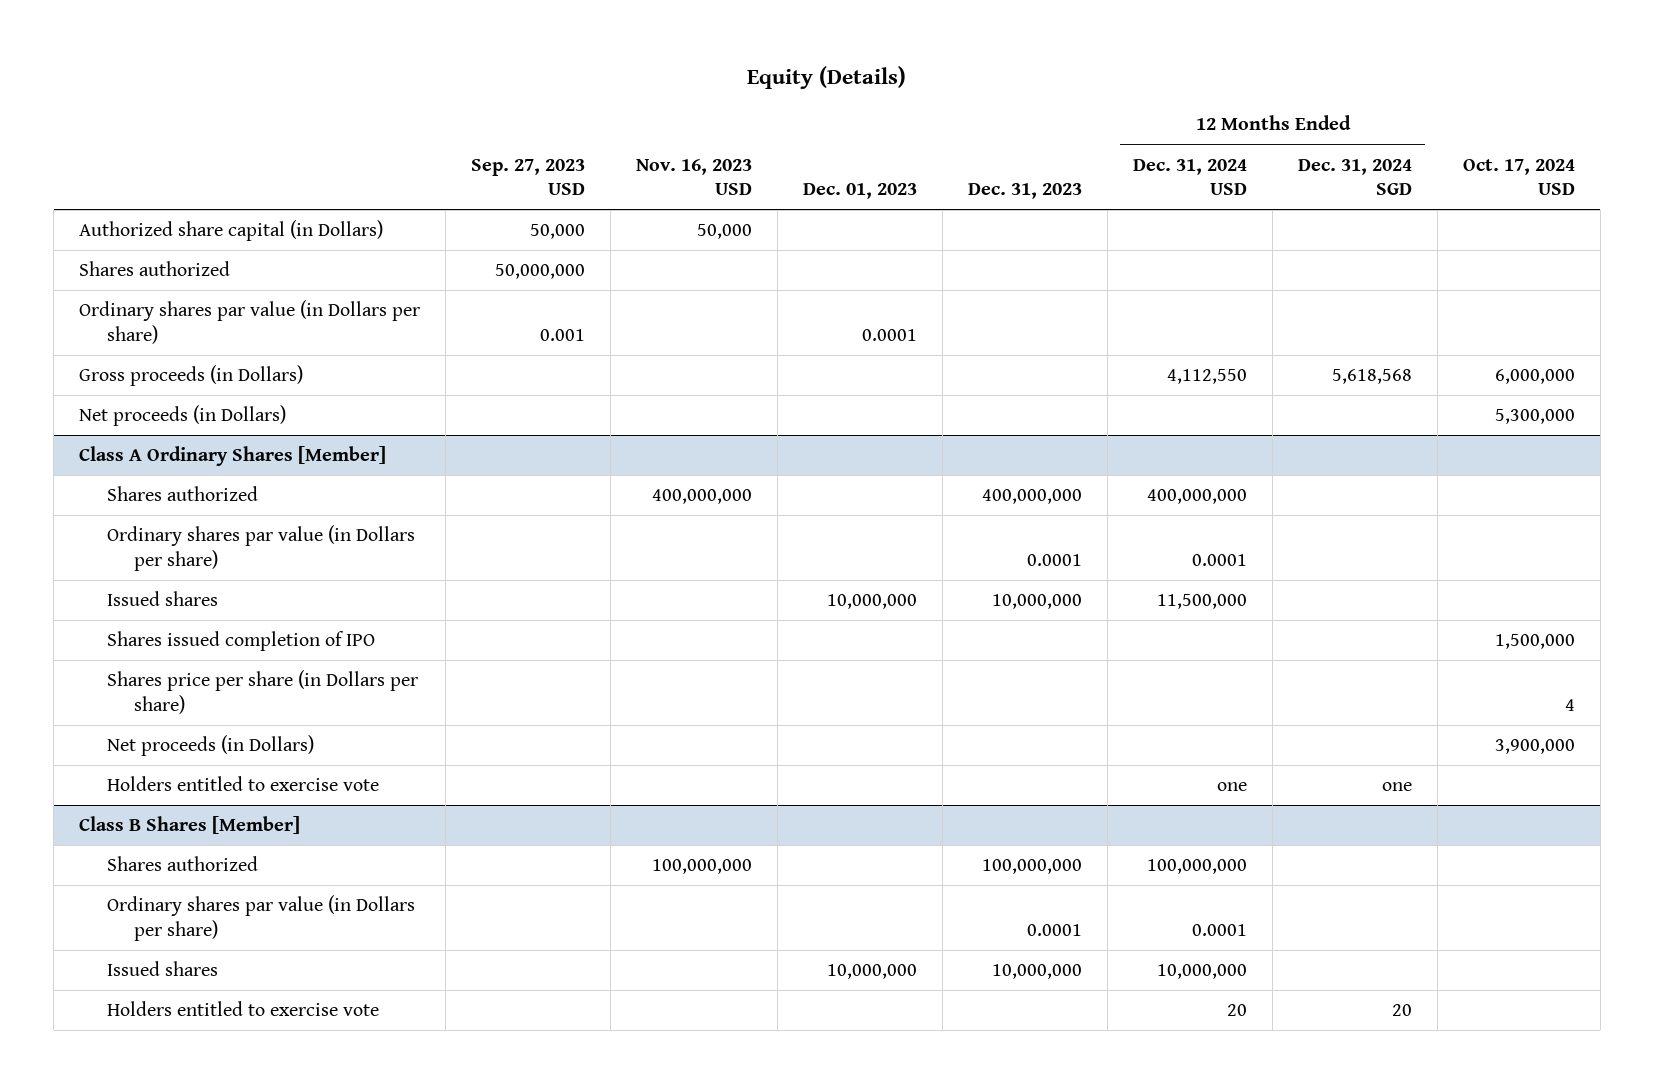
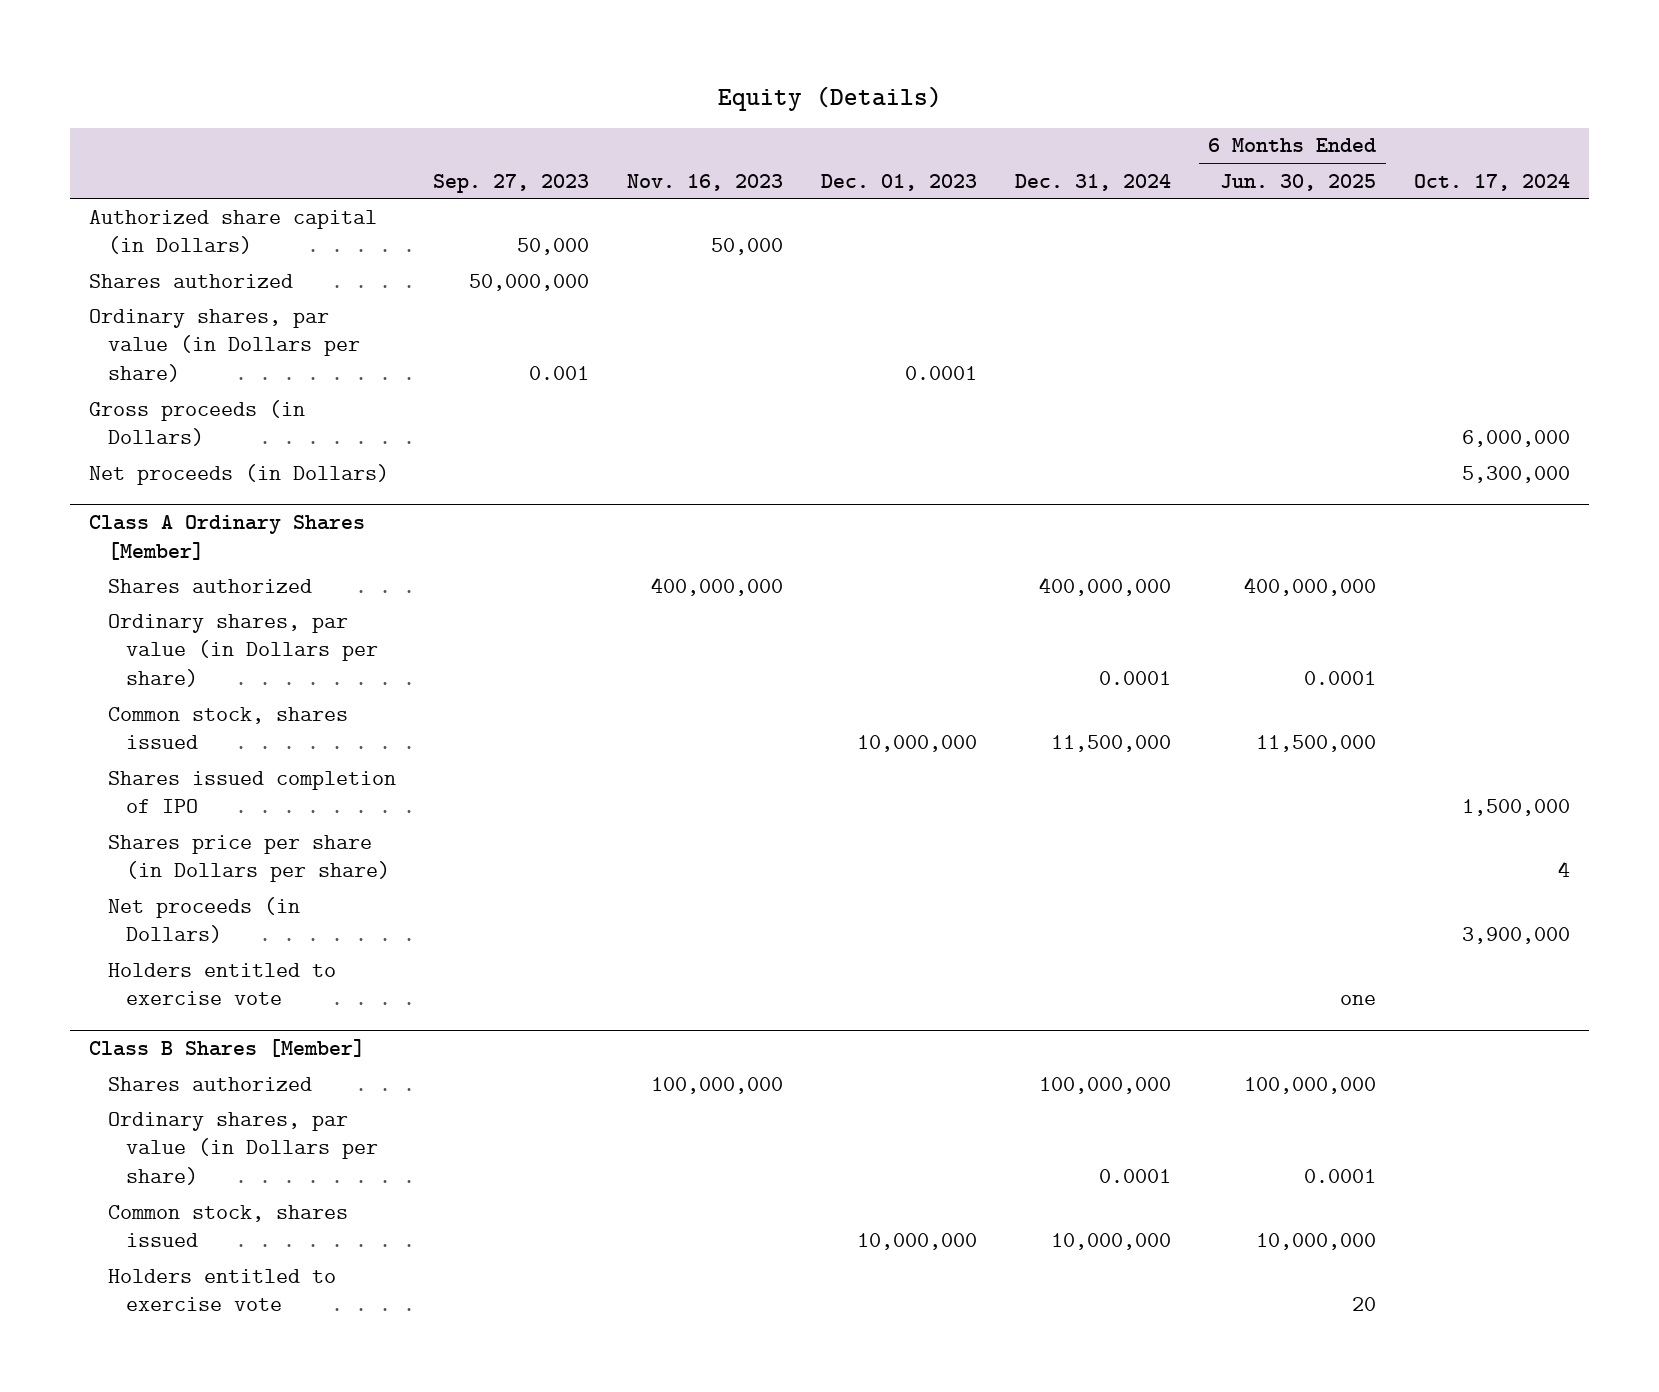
- | Sep. 27, 2023 USD | Nov. 16, 2023 USD | Dec. 01, 2023 | Dec. 31, 2023 | 12 Months Ended Dec. 31, 2024 USD | 12 Months Ended Dec. 31, 2024 SGD | Oct. 17, 2024 USD
+ | Sep. 27, 2023 | Nov. 16, 2023 | Dec. 01, 2023 | Dec. 31, 2024 | 6 Months Ended Jun. 30, 2025 | Oct. 17, 2024
- Ordinary shares par value (in Dollars per share) | 0.001 | | 0.0001 | | | |
+ Ordinary shares, par value (in Dollars per share) | 0.001 | | 0.0001 | | |
@ Class A Ordinary Shares [Member]
- Ordinary shares par value (in Dollars per share) | | | | 0.0001 | 0.0001 | |
- Issued shares | | | 10,000,000 | 10,000,000 | 11,500,000 | |
+ Ordinary shares, par value (in Dollars per share) | | | | 0.0001 | 0.0001 |
+ Common stock, shares issued | | | 10,000,000 | 11,500,000 | 11,500,000 |
@ Class B Shares [Member]
- Ordinary shares par value (in Dollars per share) | | | | 0.0001 | 0.0001 | |
- Issued shares | | | 10,000,000 | 10,000,000 | 10,000,000 | |
+ Ordinary shares, par value (in Dollars per share) | | | | 0.0001 | 0.0001 |
+ Common stock, shares issued | | | 10,000,000 | 10,000,000 | 10,000,000 |

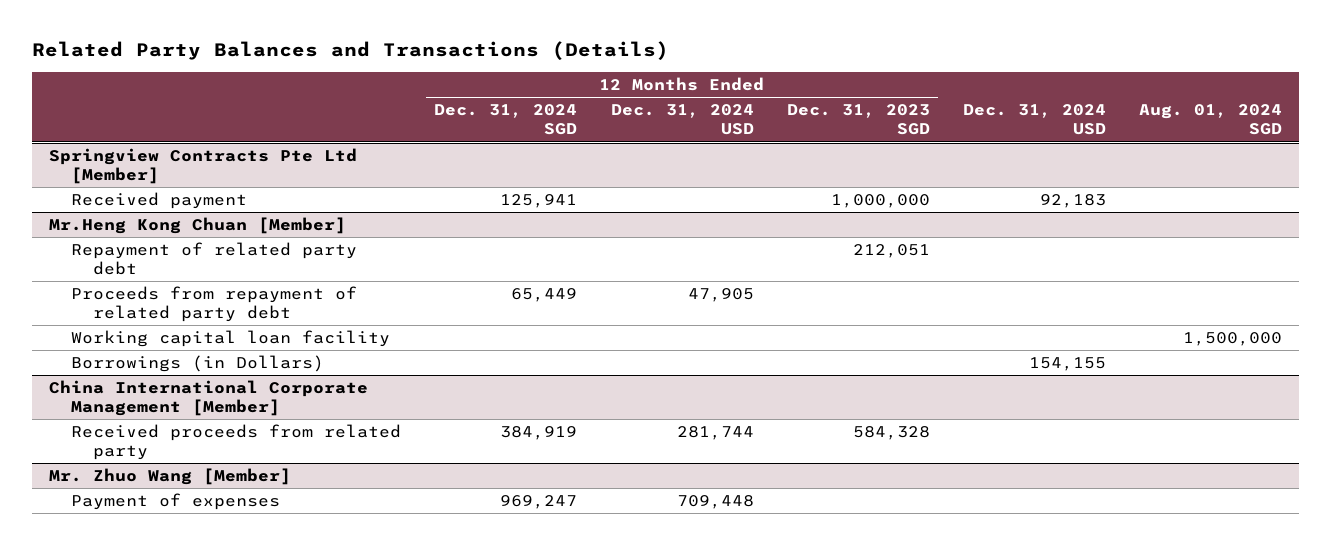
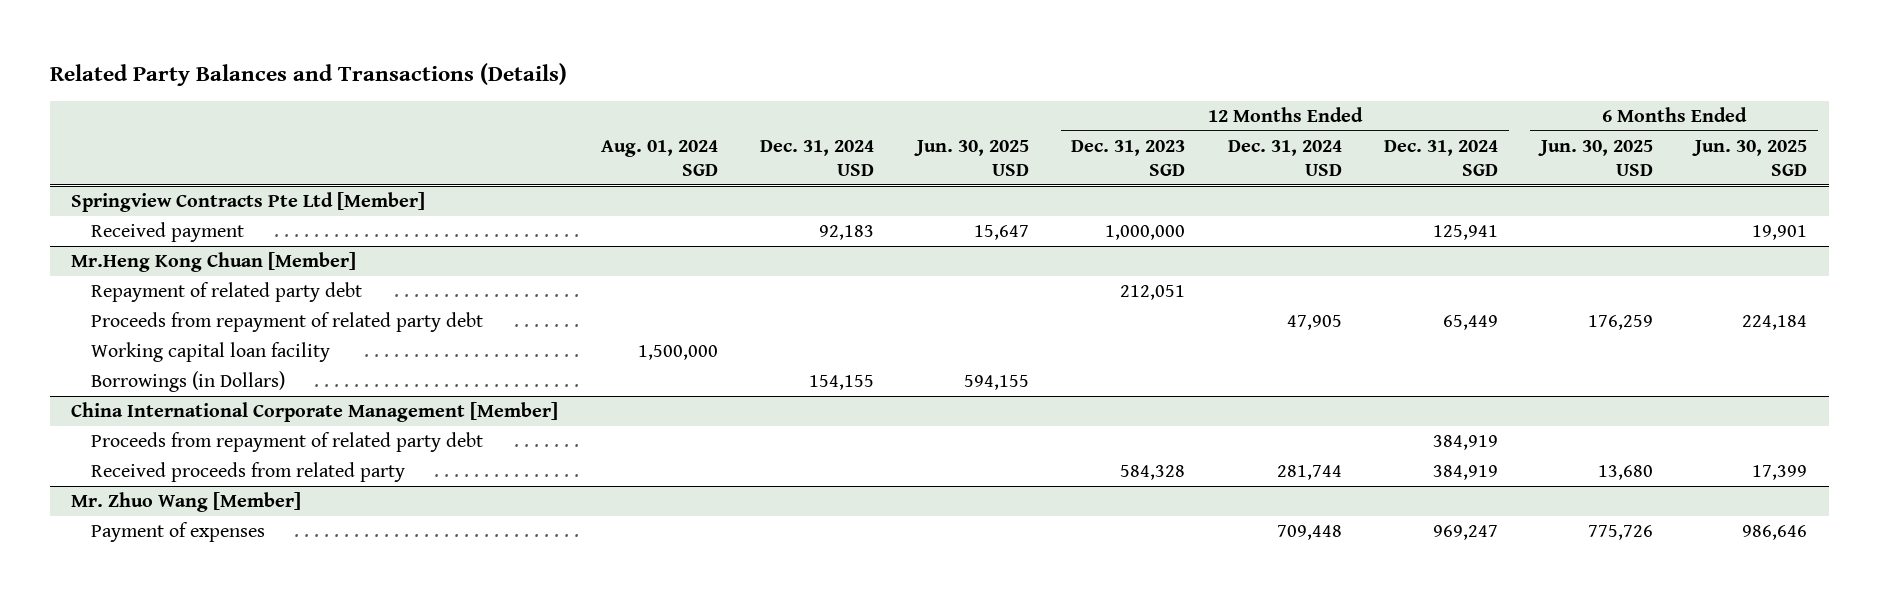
- | 12 Months Ended Dec. 31, 2024 SGD | 12 Months Ended Dec. 31, 2024 USD | 12 Months Ended Dec. 31, 2023 SGD | Dec. 31, 2024 USD | Aug. 01, 2024 SGD
+ | Aug. 01, 2024 SGD | Dec. 31, 2024 USD | Jun. 30, 2025 USD | 12 Months Ended Dec. 31, 2023 SGD | 12 Months Ended Dec. 31, 2024 USD | 12 Months Ended Dec. 31, 2024 SGD | 6 Months Ended Jun. 30, 2025 USD | 6 Months Ended Jun. 30, 2025 SGD
@ China International Corporate Management [Member]
+ Proceeds from repayment of related party debt | | | | | | 384,919 | |

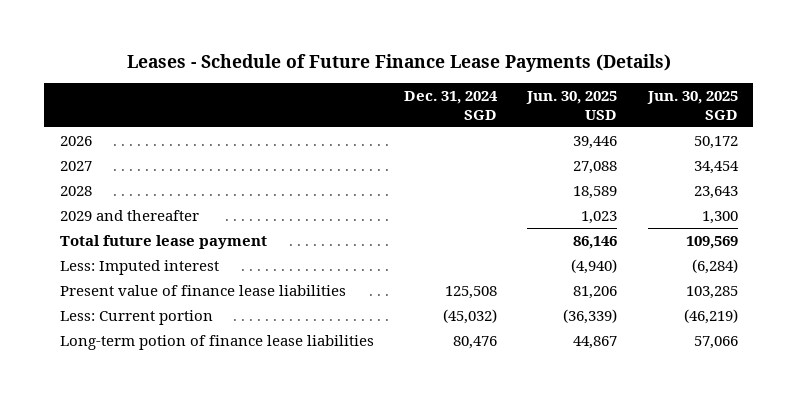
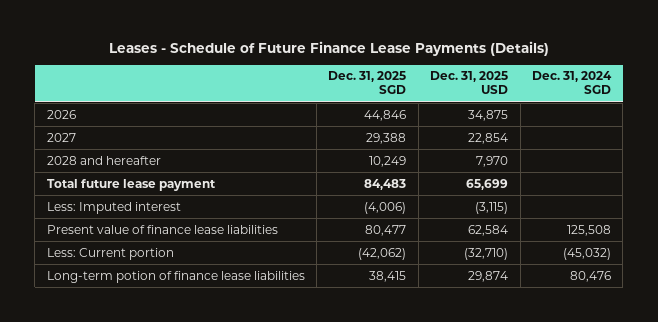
- | Dec. 31, 2024 SGD | Jun. 30, 2025 USD | Jun. 30, 2025 SGD
+ | Dec. 31, 2025 SGD | Dec. 31, 2025 USD | Dec. 31, 2024 SGD
- 2028 | | 18,589 | 23,643
- 2029 and thereafter | | 1,023 | 1,300
+ 2028 and hereafter | 10,249 | 7,970 |

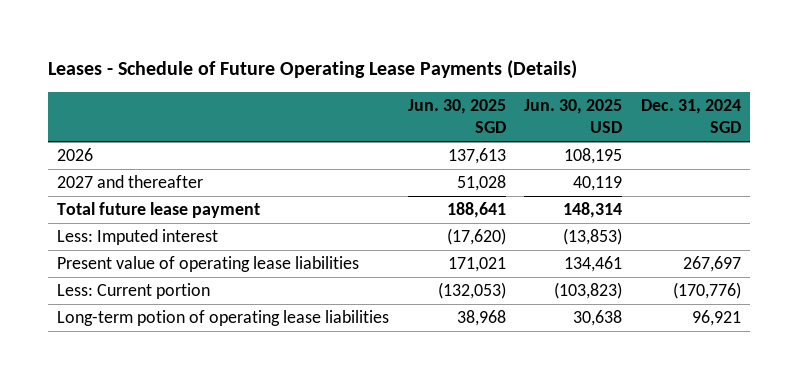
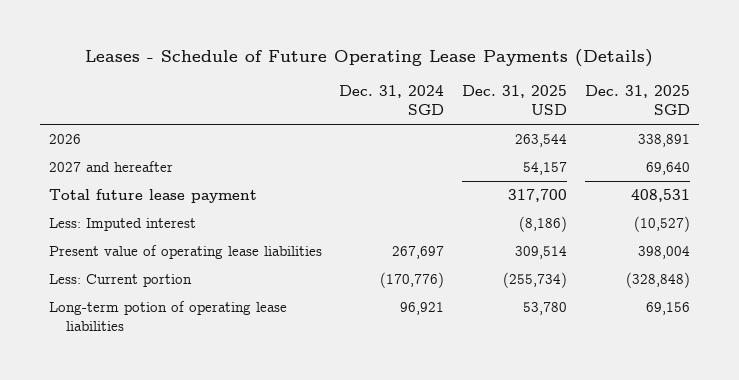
- | Jun. 30, 2025 SGD | Jun. 30, 2025 USD | Dec. 31, 2024 SGD
+ | Dec. 31, 2024 SGD | Dec. 31, 2025 USD | Dec. 31, 2025 SGD
- 2027 and thereafter | 51,028 | 40,119 |
+ 2027 and hereafter | | 54,157 | 69,640

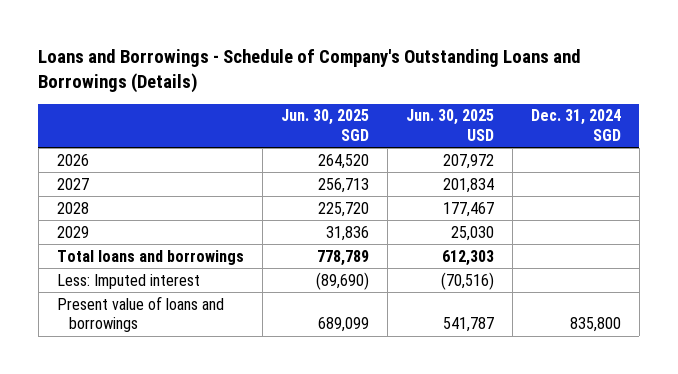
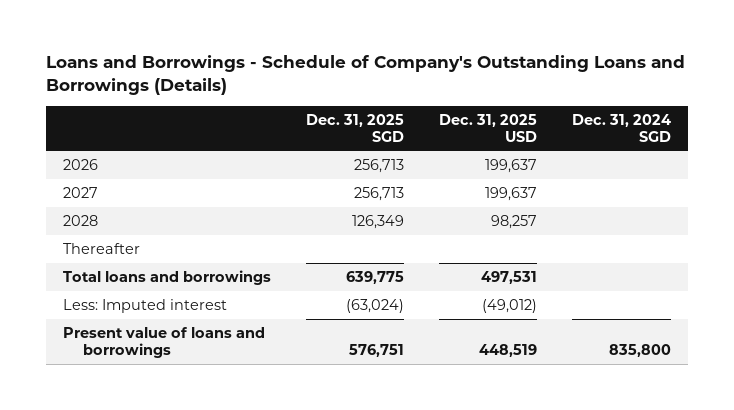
- | Jun. 30, 2025 SGD | Jun. 30, 2025 USD | Dec. 31, 2024 SGD
+ | Dec. 31, 2025 SGD | Dec. 31, 2025 USD | Dec. 31, 2024 SGD
- 2029 | 31,836 | 25,030 |
+ Thereafter

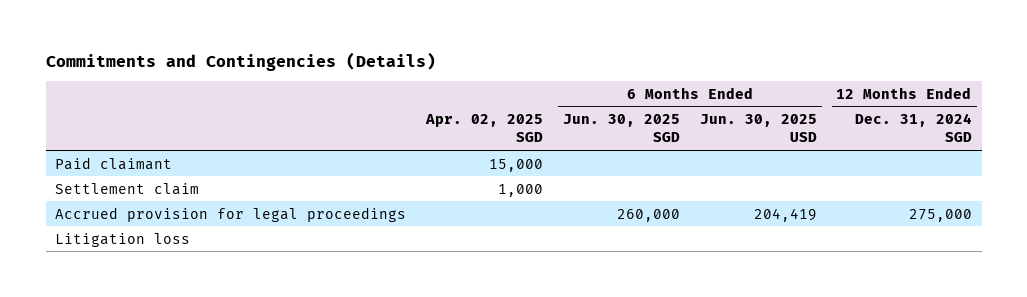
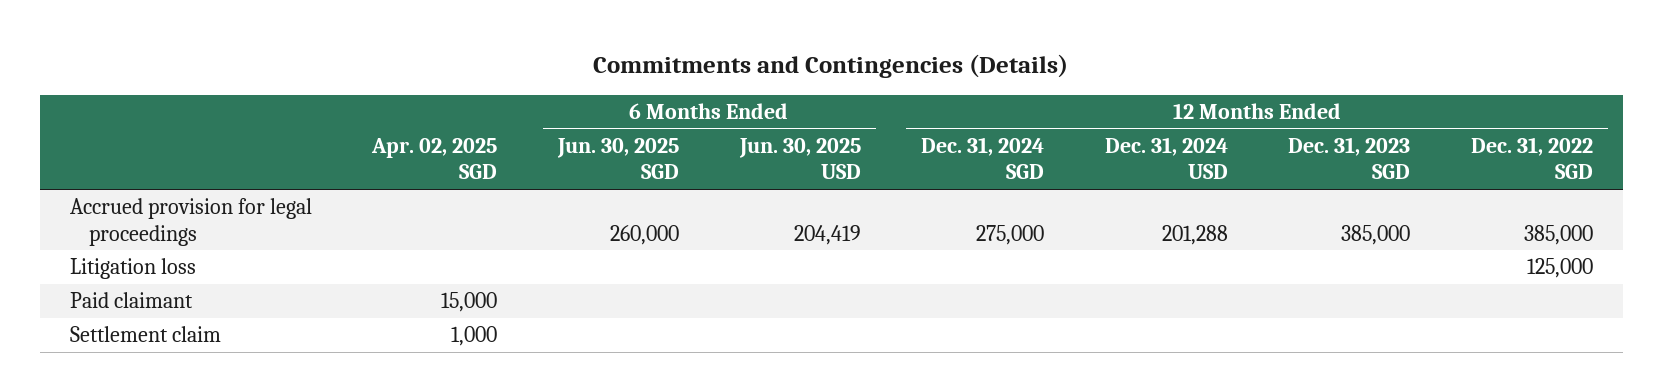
- | Apr. 02, 2025 SGD | 6 Months Ended Jun. 30, 2025 SGD | 6 Months Ended Jun. 30, 2025 USD | 12 Months Ended Dec. 31, 2024 SGD
+ | Apr. 02, 2025 SGD | 6 Months Ended Jun. 30, 2025 SGD | 6 Months Ended Jun. 30, 2025 USD | 12 Months Ended Dec. 31, 2024 SGD | 12 Months Ended Dec. 31, 2024 USD | 12 Months Ended Dec. 31, 2023 SGD | 12 Months Ended Dec. 31, 2022 SGD
moved down: Paid claimant | 15,000 | | | | | |
moved down: Settlement claim | 1,000 | | | | | |

